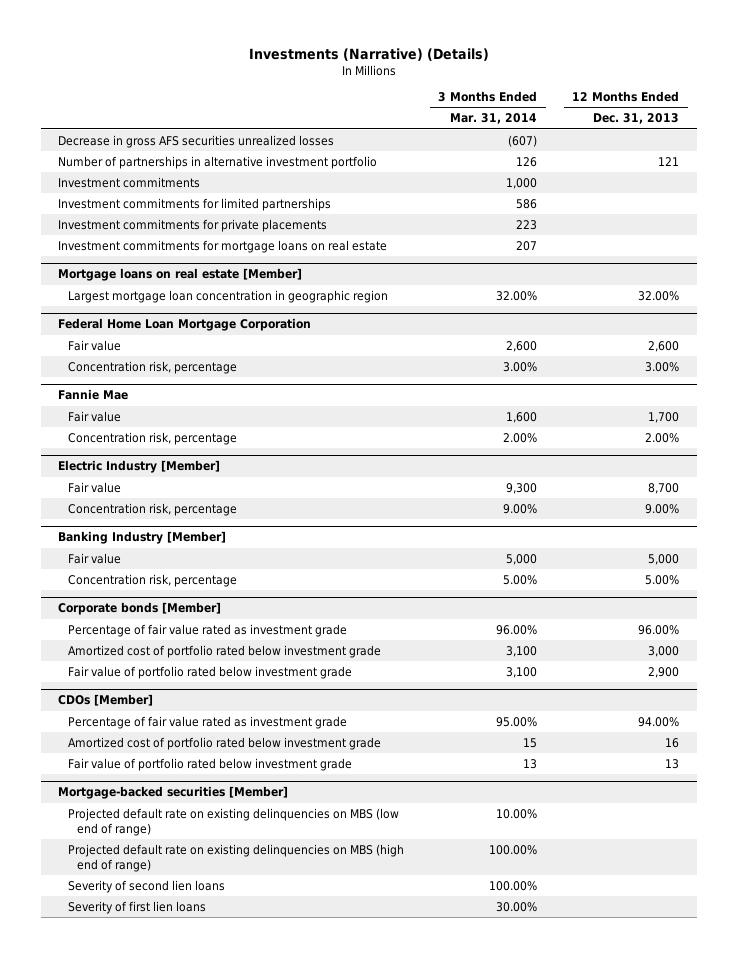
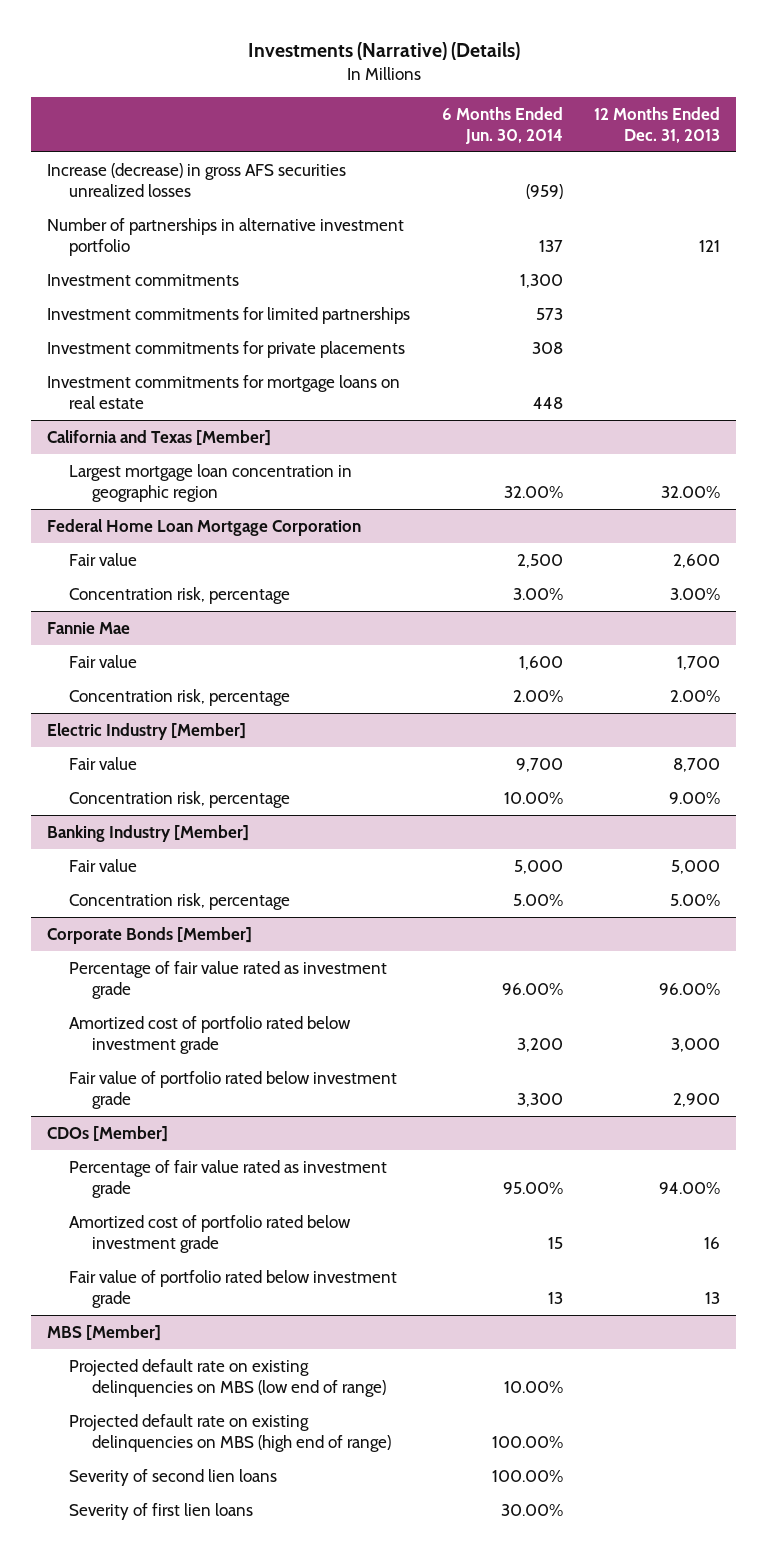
- | 3 Months Ended Mar. 31, 2014 | 12 Months Ended Dec. 31, 2013
+ | 6 Months Ended Jun. 30, 2014 | 12 Months Ended Dec. 31, 2013
- Decrease in gross AFS securities unrealized losses | (607) |
+ Increase (decrease) in gross AFS securities unrealized losses | (959) |
- Mortgage loans on real estate [Member]
+ California and Texas [Member]
- Corporate bonds [Member]
+ Corporate Bonds [Member]
- Mortgage-backed securities [Member]
+ MBS [Member]

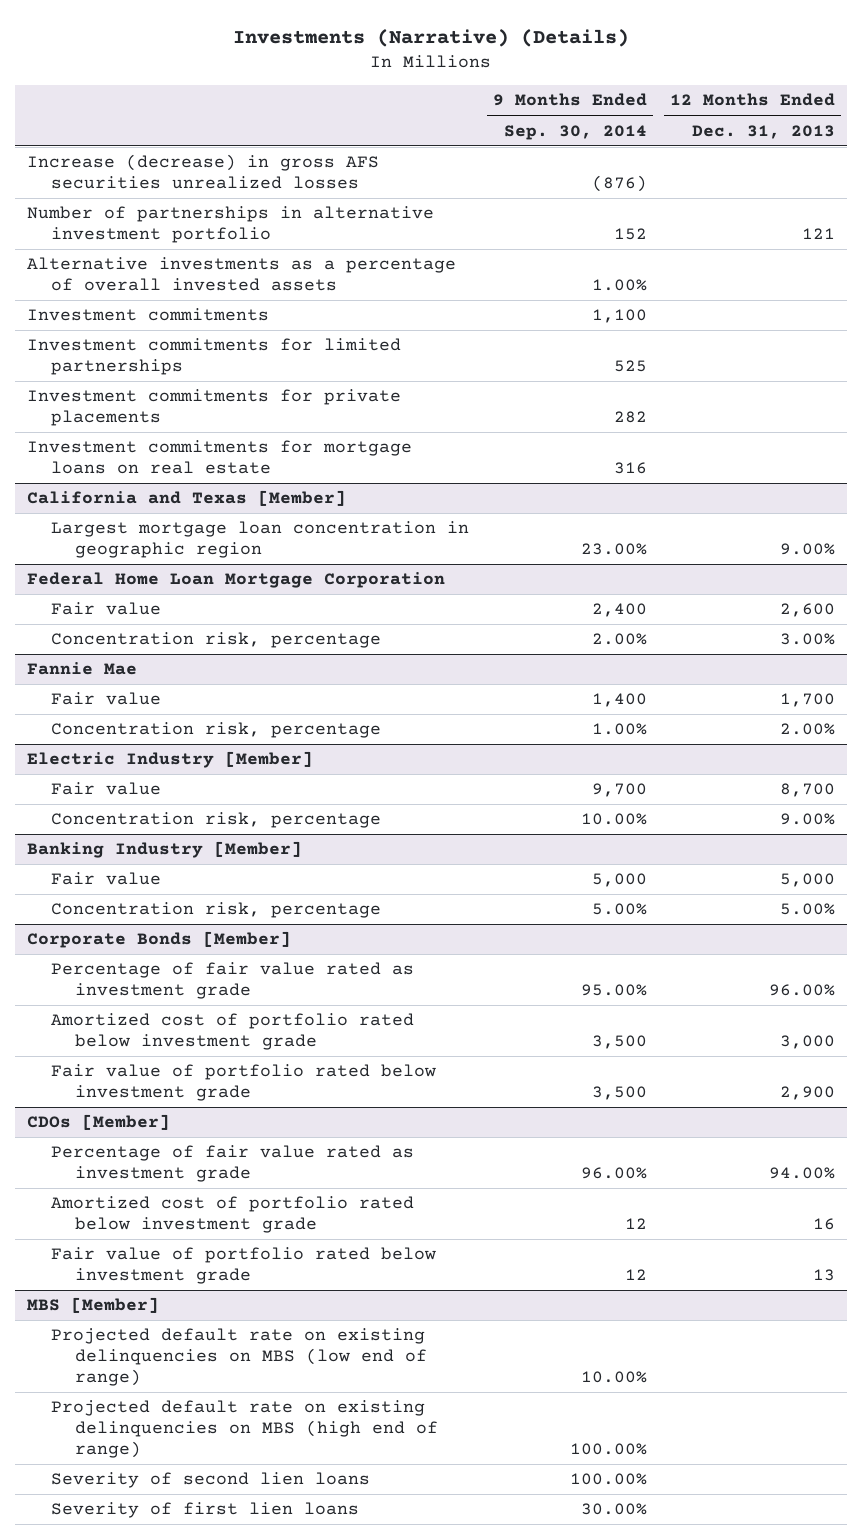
- | 6 Months Ended Jun. 30, 2014 | 12 Months Ended Dec. 31, 2013
+ | 9 Months Ended Sep. 30, 2014 | 12 Months Ended Dec. 31, 2013
+ Alternative investments as a percentage of overall invested assets | 1.00% |
@ California and Texas [Member]
- Largest mortgage loan concentration in geographic region | 32.00% | 32.00%
+ Largest mortgage loan concentration in geographic region | 23.00% | 9.00%

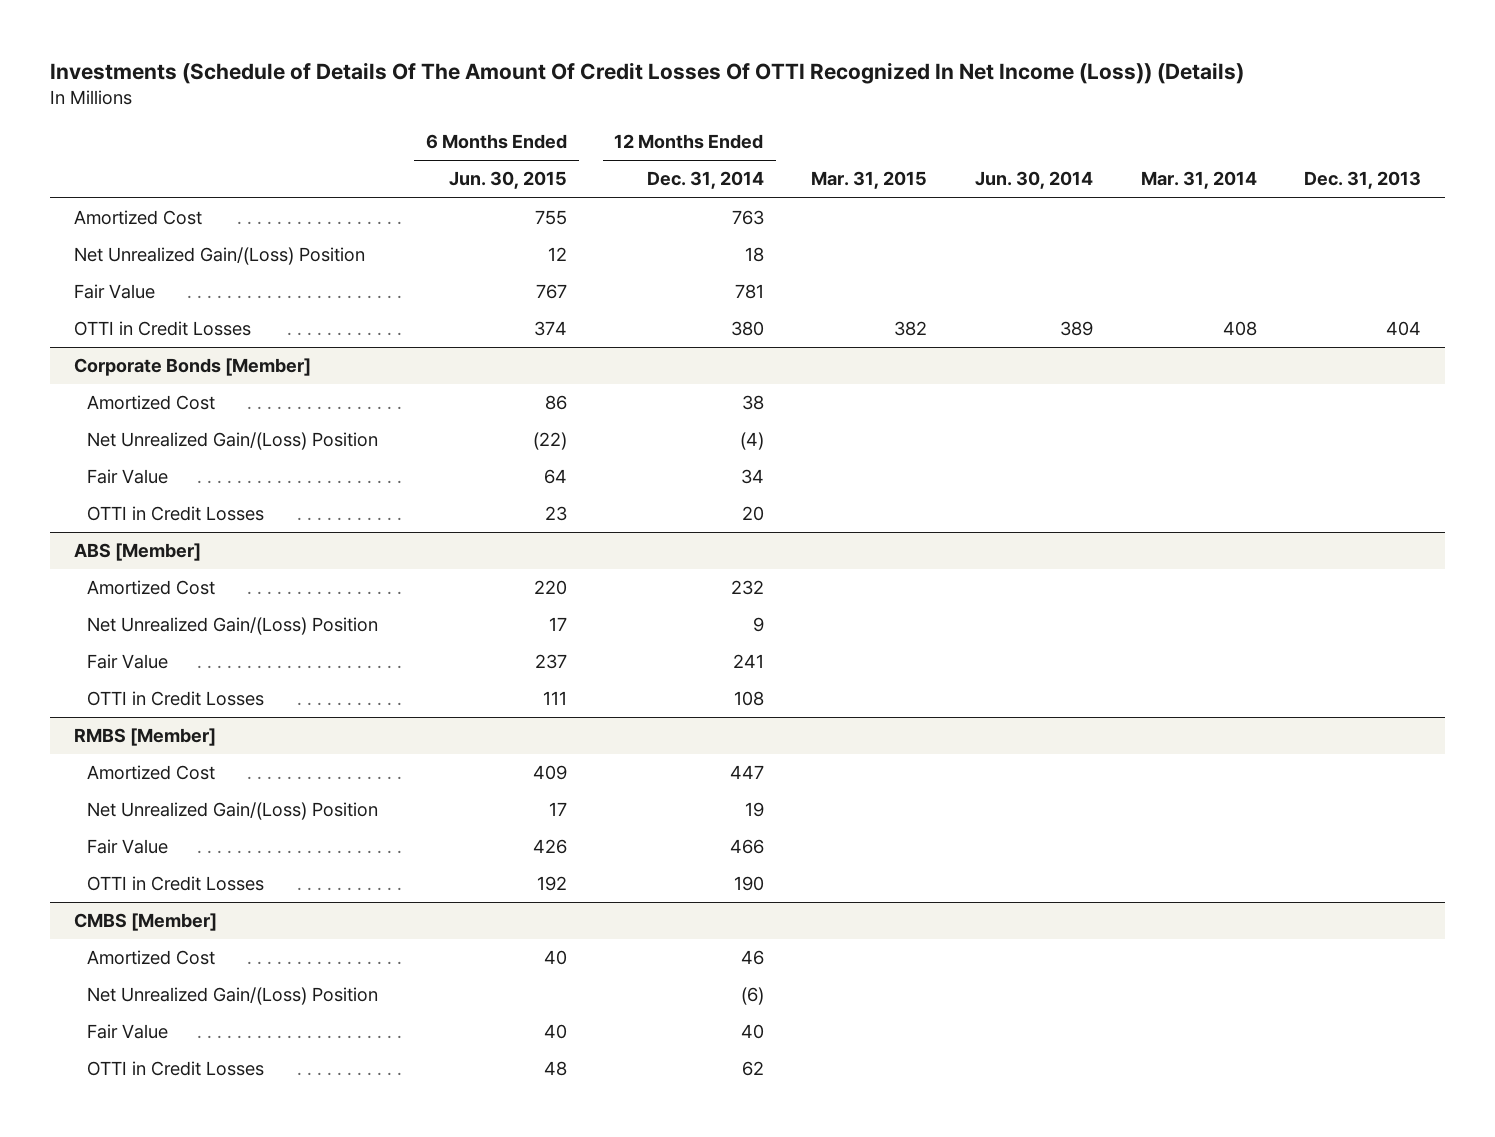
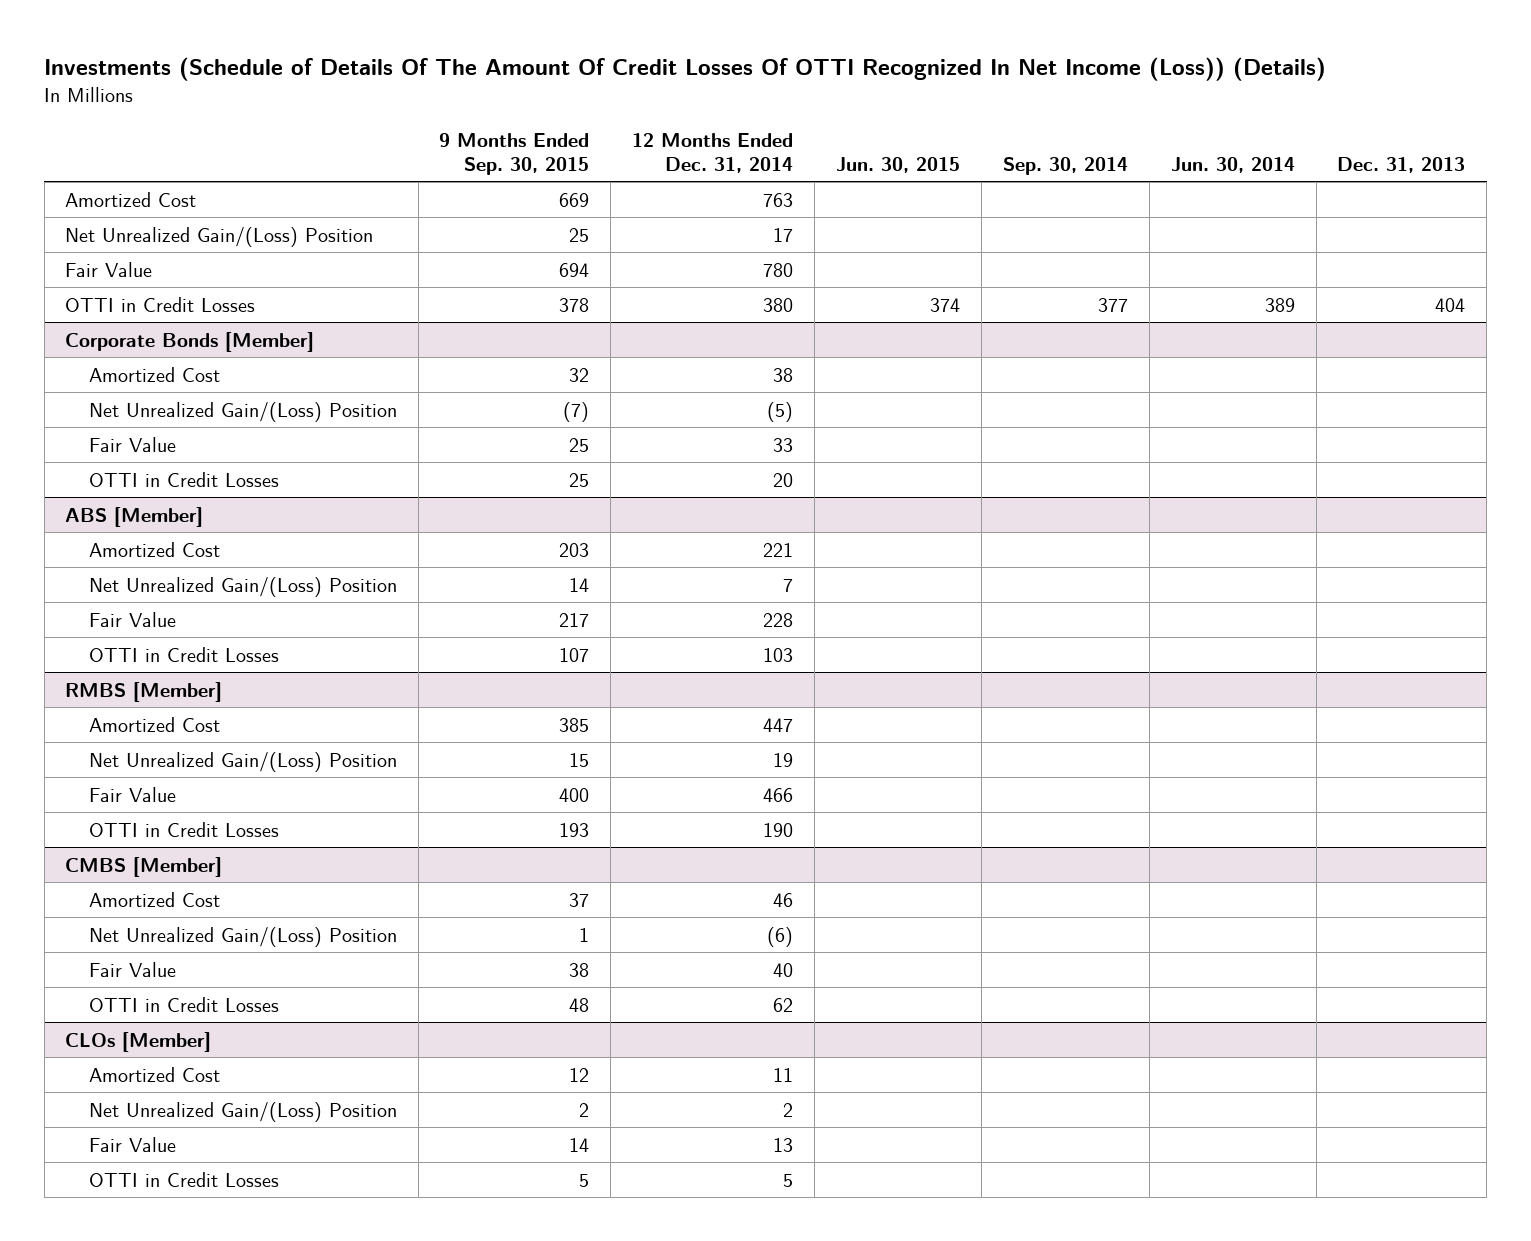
- | 6 Months Ended Jun. 30, 2015 | 12 Months Ended Dec. 31, 2014 | Mar. 31, 2015 | Jun. 30, 2014 | Mar. 31, 2014 | Dec. 31, 2013
+ | 9 Months Ended Sep. 30, 2015 | 12 Months Ended Dec. 31, 2014 | Jun. 30, 2015 | Sep. 30, 2014 | Jun. 30, 2014 | Dec. 31, 2013
- Net Unrealized Gain/(Loss) Position | 12 | 18 | | | |
- Fair Value | 767 | 781 | | | |
+ Net Unrealized Gain/(Loss) Position | 25 | 17 | | | |
+ Fair Value | 694 | 780 | | | |
@ Corporate Bonds [Member]
- Net Unrealized Gain/(Loss) Position | (22) | (4) | | | |
- Fair Value | 64 | 34 | | | |
+ Net Unrealized Gain/(Loss) Position | (7) | (5) | | | |
+ Fair Value | 25 | 33 | | | |
@ ABS [Member]
- Amortized Cost | 220 | 232 | | | |
- Net Unrealized Gain/(Loss) Position | 17 | 9 | | | |
- Fair Value | 237 | 241 | | | |
- OTTI in Credit Losses | 111 | 108 | | | |
+ Amortized Cost | 203 | 221 | | | |
+ Net Unrealized Gain/(Loss) Position | 14 | 7 | | | |
+ Fair Value | 217 | 228 | | | |
+ OTTI in Credit Losses | 107 | 103 | | | |
+ CLOs [Member]
+ Amortized Cost | 12 | 11 | | | |
+ Net Unrealized Gain/(Loss) Position | 2 | 2 | | | |
+ Fair Value | 14 | 13 | | | |
+ OTTI in Credit Losses | 5 | 5 | | | |

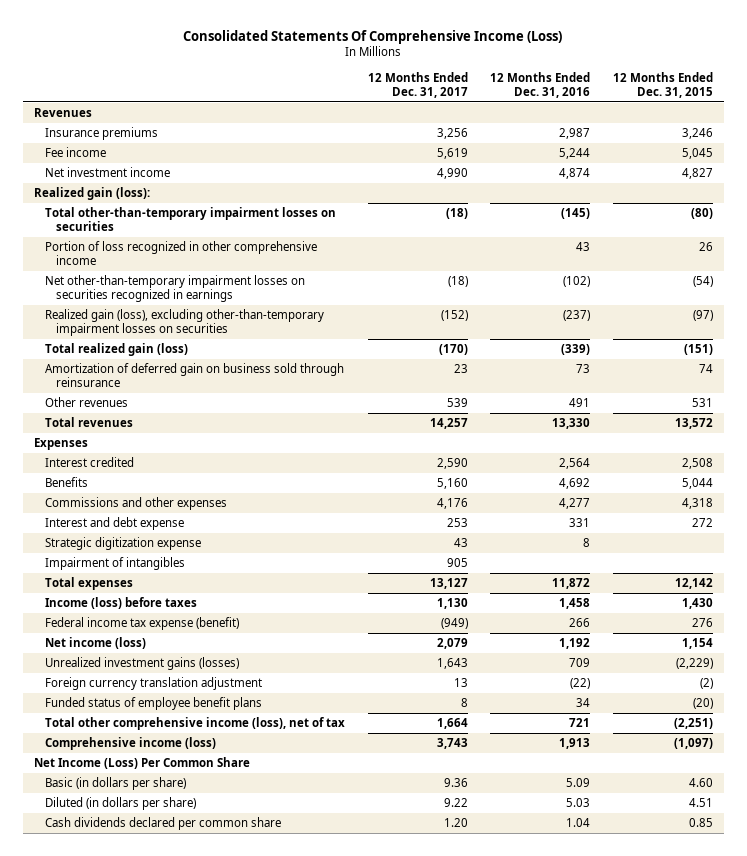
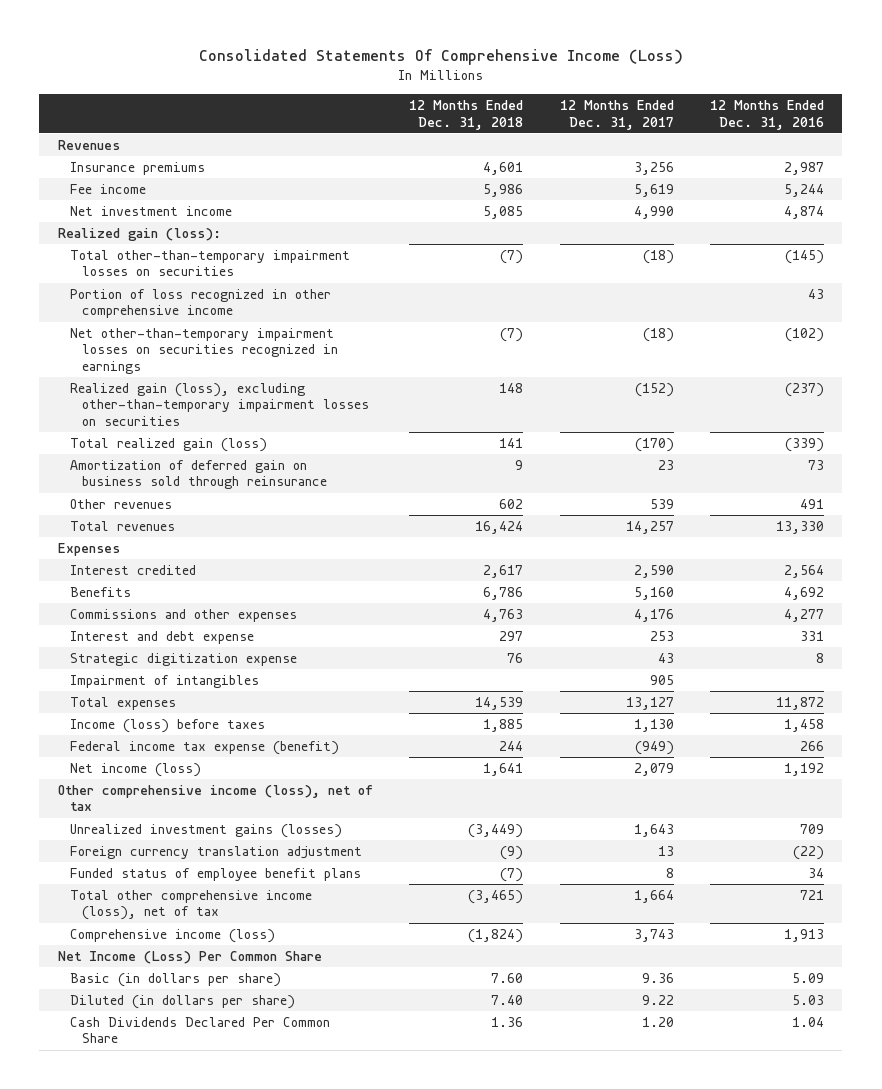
- | 12 Months Ended Dec. 31, 2017 | 12 Months Ended Dec. 31, 2016 | 12 Months Ended Dec. 31, 2015
+ | 12 Months Ended Dec. 31, 2018 | 12 Months Ended Dec. 31, 2017 | 12 Months Ended Dec. 31, 2016
+ Other comprehensive income (loss), net of tax
- Cash dividends declared per common share | 1.20 | 1.04 | 0.85
+ Cash Dividends Declared Per Common Share | 1.36 | 1.20 | 1.04

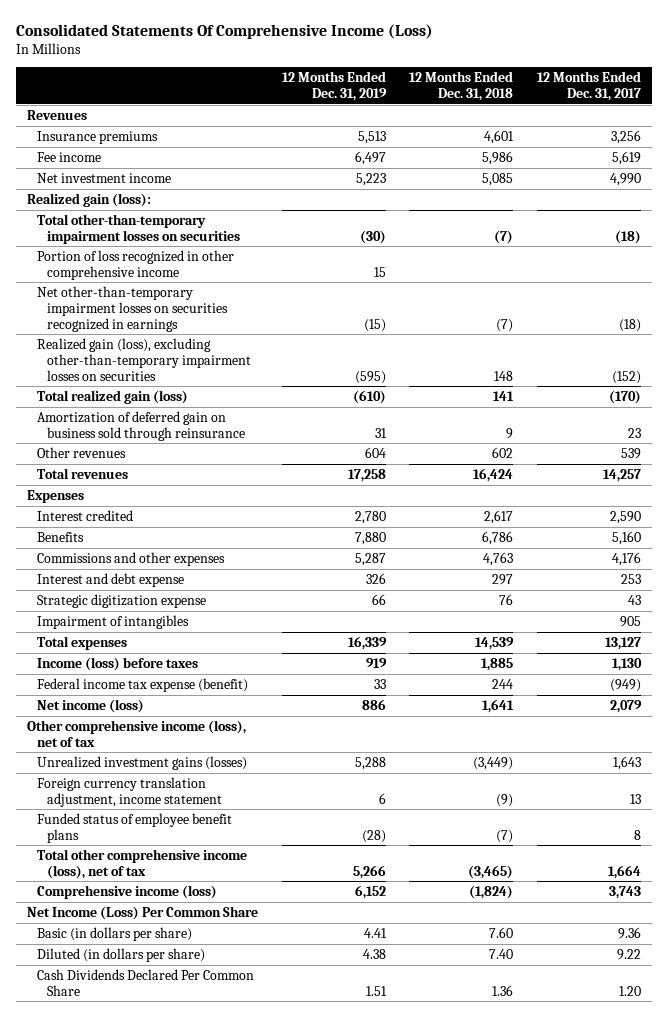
- | 12 Months Ended Dec. 31, 2018 | 12 Months Ended Dec. 31, 2017 | 12 Months Ended Dec. 31, 2016
+ | 12 Months Ended Dec. 31, 2019 | 12 Months Ended Dec. 31, 2018 | 12 Months Ended Dec. 31, 2017
- Foreign currency translation adjustment | (9) | 13 | (22)
+ Foreign currency translation adjustment, income statement | 6 | (9) | 13

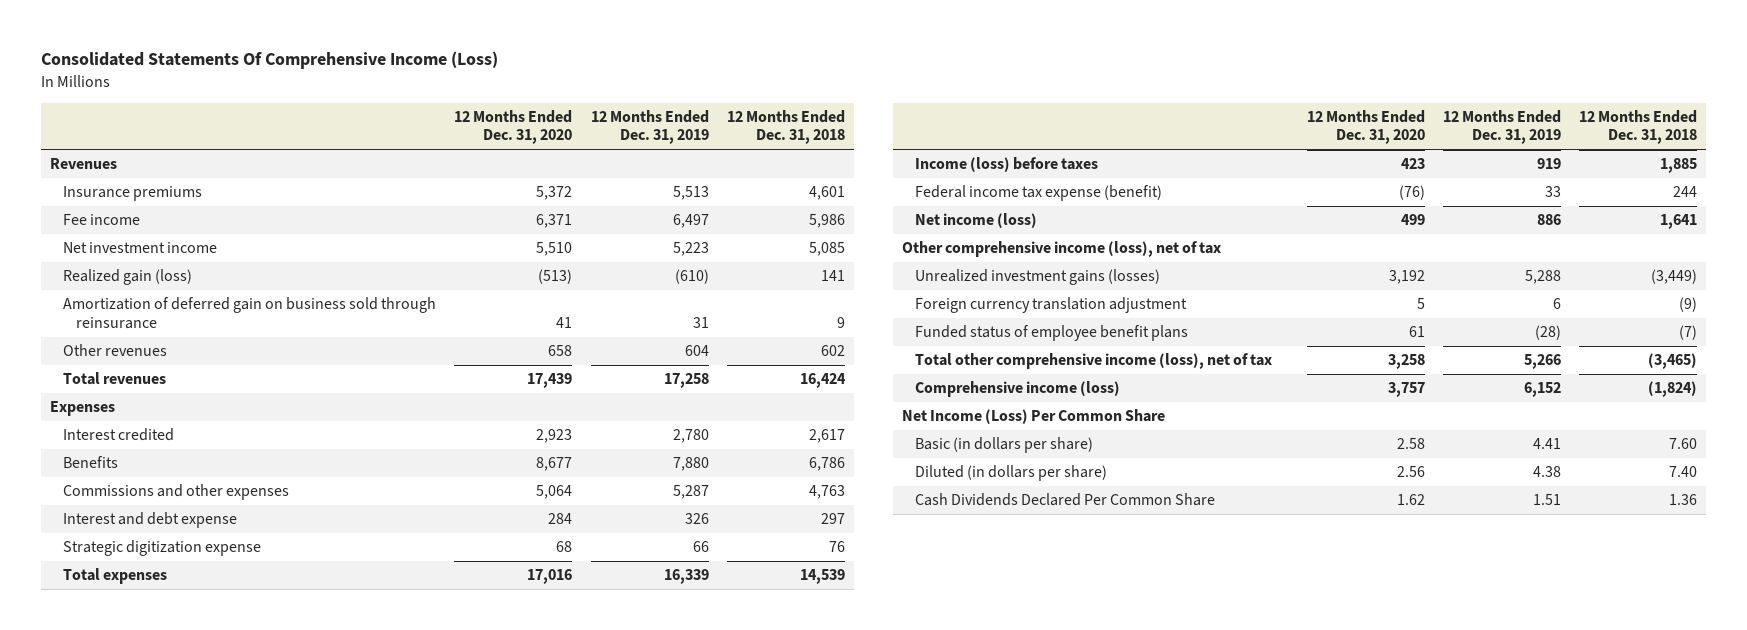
- | 12 Months Ended Dec. 31, 2019 | 12 Months Ended Dec. 31, 2018 | 12 Months Ended Dec. 31, 2017
+ | 12 Months Ended Dec. 31, 2020 | 12 Months Ended Dec. 31, 2019 | 12 Months Ended Dec. 31, 2018
- Realized gain (loss):
- Total other-than-temporary impairment losses on securities | (30) | (7) | (18)
- Portion of loss recognized in other comprehensive income | 15 | |
- Net other-than-temporary impairment losses on securities recognized in earnings | (15) | (7) | (18)
- Realized gain (loss), excluding other-than-temporary impairment losses on securities | (595) | 148 | (152)
- Total realized gain (loss) | (610) | 141 | (170)
+ Realized gain (loss) | (513) | (610) | 141
- Impairment of intangibles | | | 905
- Foreign currency translation adjustment, income statement | 6 | (9) | 13
+ Foreign currency translation adjustment | 5 | 6 | (9)

